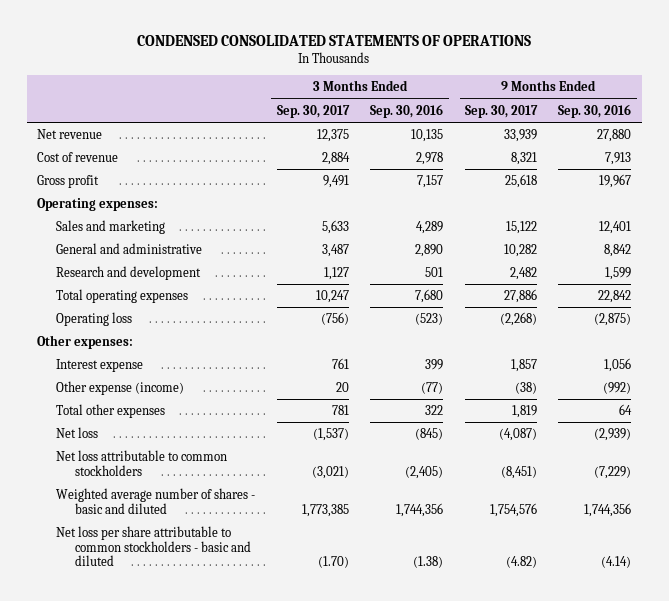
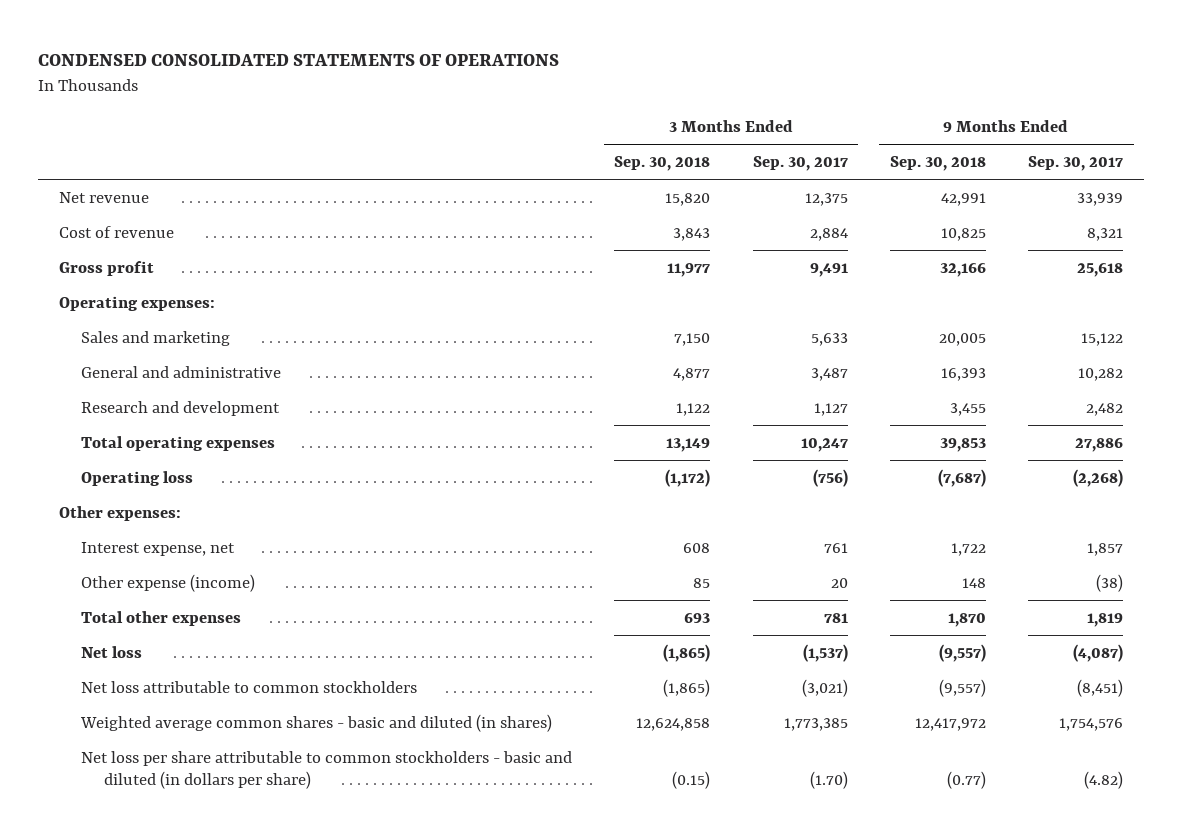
- | 3 Months Ended Sep. 30, 2017 | 3 Months Ended Sep. 30, 2016 | 9 Months Ended Sep. 30, 2017 | 9 Months Ended Sep. 30, 2016
+ | 3 Months Ended Sep. 30, 2018 | 3 Months Ended Sep. 30, 2017 | 9 Months Ended Sep. 30, 2018 | 9 Months Ended Sep. 30, 2017
- Interest expense | 761 | 399 | 1,857 | 1,056
+ Interest expense, net | 608 | 761 | 1,722 | 1,857
- Weighted average number of shares - basic and diluted | 1,773,385 | 1,744,356 | 1,754,576 | 1,744,356
- Net loss per share attributable to common stockholders - basic and diluted | (1.70) | (1.38) | (4.82) | (4.14)
+ Weighted average common shares - basic and diluted (in shares) | 12,624,858 | 1,773,385 | 12,417,972 | 1,754,576
+ Net loss per share attributable to common stockholders - basic and diluted (in dollars per share) | (0.15) | (1.70) | (0.77) | (4.82)

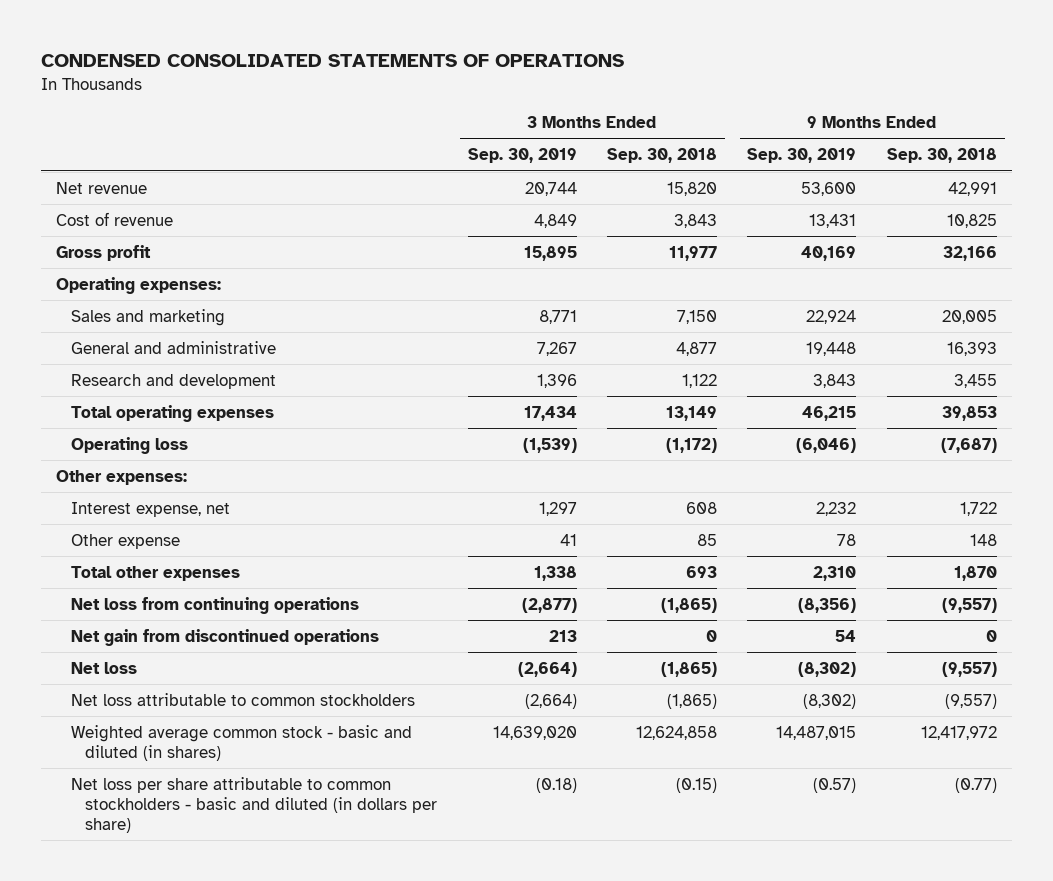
- | 3 Months Ended Sep. 30, 2018 | 3 Months Ended Sep. 30, 2017 | 9 Months Ended Sep. 30, 2018 | 9 Months Ended Sep. 30, 2017
+ | 3 Months Ended Sep. 30, 2019 | 3 Months Ended Sep. 30, 2018 | 9 Months Ended Sep. 30, 2019 | 9 Months Ended Sep. 30, 2018
- Other expense (income) | 85 | 20 | 148 | (38)
+ Other expense | 41 | 85 | 78 | 148
+ Net loss from continuing operations | (2,877) | (1,865) | (8,356) | (9,557)
+ Net gain from discontinued operations | 213 | 0 | 54 | 0
- Weighted average common shares - basic and diluted (in shares) | 12,624,858 | 1,773,385 | 12,417,972 | 1,754,576
+ Weighted average common stock - basic and diluted (in shares) | 14,639,020 | 12,624,858 | 14,487,015 | 12,417,972

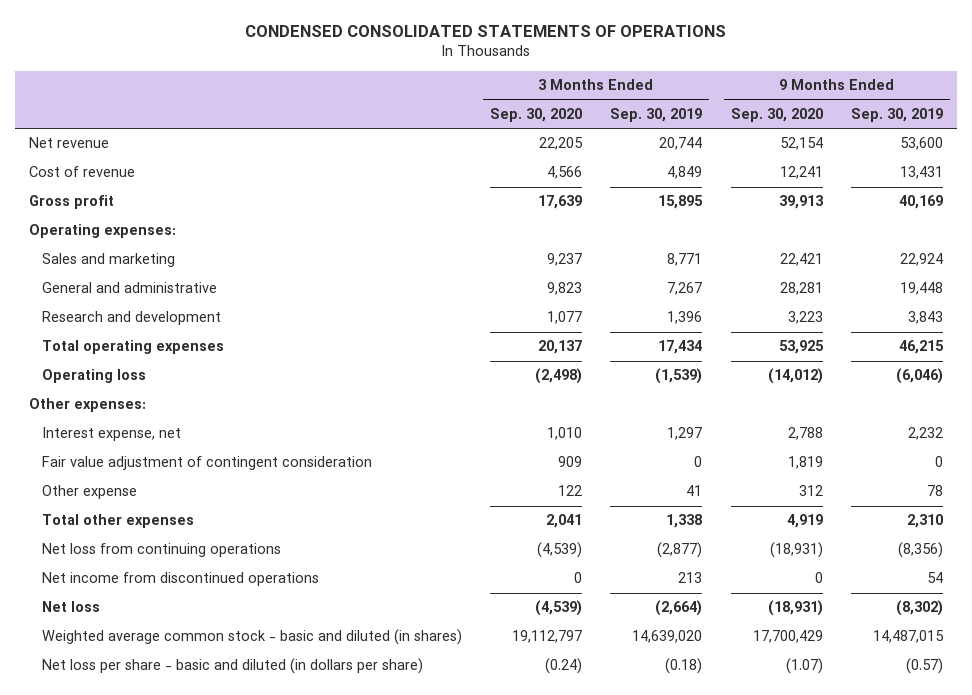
- | 3 Months Ended Sep. 30, 2019 | 3 Months Ended Sep. 30, 2018 | 9 Months Ended Sep. 30, 2019 | 9 Months Ended Sep. 30, 2018
+ | 3 Months Ended Sep. 30, 2020 | 3 Months Ended Sep. 30, 2019 | 9 Months Ended Sep. 30, 2020 | 9 Months Ended Sep. 30, 2019
+ Fair value adjustment of contingent consideration | 909 | 0 | 1,819 | 0
- Net gain from discontinued operations | 213 | 0 | 54 | 0
+ Net income from discontinued operations | 0 | 213 | 0 | 54
- Net loss attributable to common stockholders | (2,664) | (1,865) | (8,302) | (9,557)
- Net loss per share attributable to common stockholders - basic and diluted (in dollars per share) | (0.18) | (0.15) | (0.57) | (0.77)
+ Net loss per share - basic and diluted (in dollars per share) | (0.24) | (0.18) | (1.07) | (0.57)

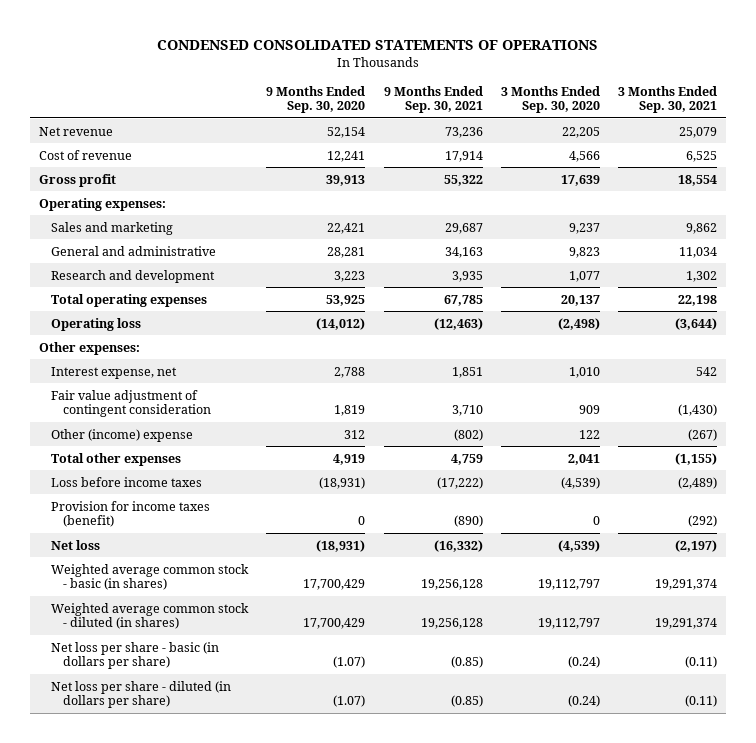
- | 3 Months Ended Sep. 30, 2020 | 3 Months Ended Sep. 30, 2019 | 9 Months Ended Sep. 30, 2020 | 9 Months Ended Sep. 30, 2019
+ | 9 Months Ended Sep. 30, 2020 | 9 Months Ended Sep. 30, 2021 | 3 Months Ended Sep. 30, 2020 | 3 Months Ended Sep. 30, 2021
- Other expense | 122 | 41 | 312 | 78
+ Other (income) expense | 312 | (802) | 122 | (267)
- Net loss from continuing operations | (4,539) | (2,877) | (18,931) | (8,356)
- Net income from discontinued operations | 0 | 213 | 0 | 54
+ Loss before income taxes | (18,931) | (17,222) | (4,539) | (2,489)
+ Provision for income taxes (benefit) | 0 | (890) | 0 | (292)
- Weighted average common stock - basic and diluted (in shares) | 19,112,797 | 14,639,020 | 17,700,429 | 14,487,015
- Net loss per share - basic and diluted (in dollars per share) | (0.24) | (0.18) | (1.07) | (0.57)
+ Weighted average common stock - basic (in shares) | 17,700,429 | 19,256,128 | 19,112,797 | 19,291,374
+ Weighted average common stock - diluted (in shares) | 17,700,429 | 19,256,128 | 19,112,797 | 19,291,374
+ Net loss per share - basic (in dollars per share) | (1.07) | (0.85) | (0.24) | (0.11)
+ Net loss per share - diluted (in dollars per share) | (1.07) | (0.85) | (0.24) | (0.11)

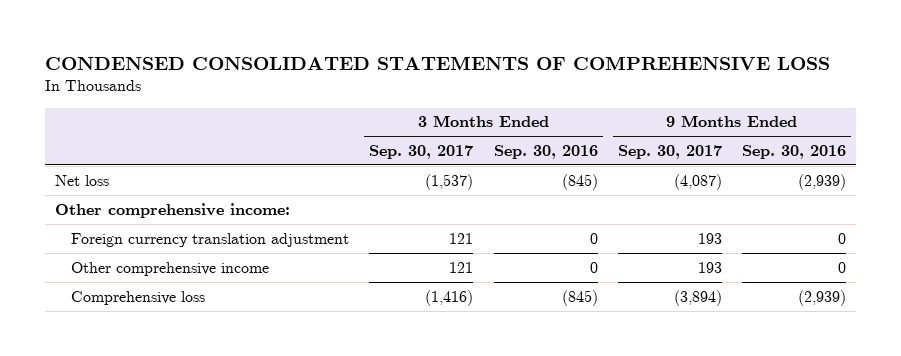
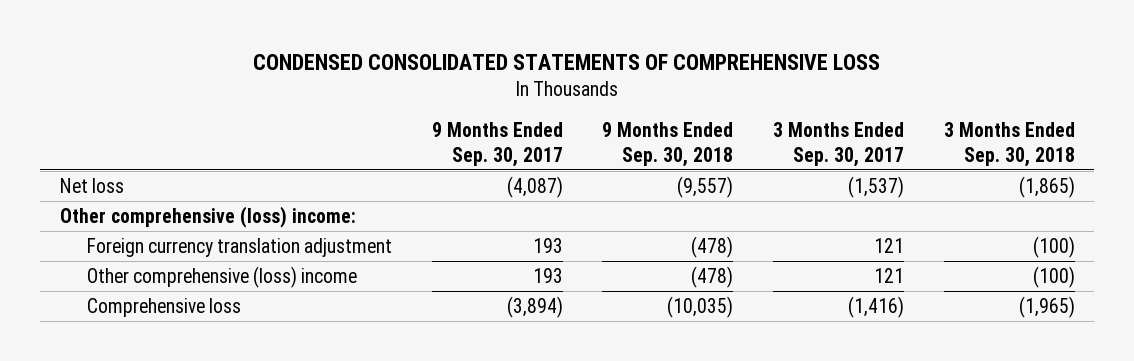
- | 3 Months Ended Sep. 30, 2017 | 3 Months Ended Sep. 30, 2016 | 9 Months Ended Sep. 30, 2017 | 9 Months Ended Sep. 30, 2016
+ | 9 Months Ended Sep. 30, 2017 | 9 Months Ended Sep. 30, 2018 | 3 Months Ended Sep. 30, 2017 | 3 Months Ended Sep. 30, 2018
- Other comprehensive income:
+ Other comprehensive (loss) income:
- Other comprehensive income | 121 | 0 | 193 | 0
+ Other comprehensive (loss) income | 193 | (478) | 121 | (100)

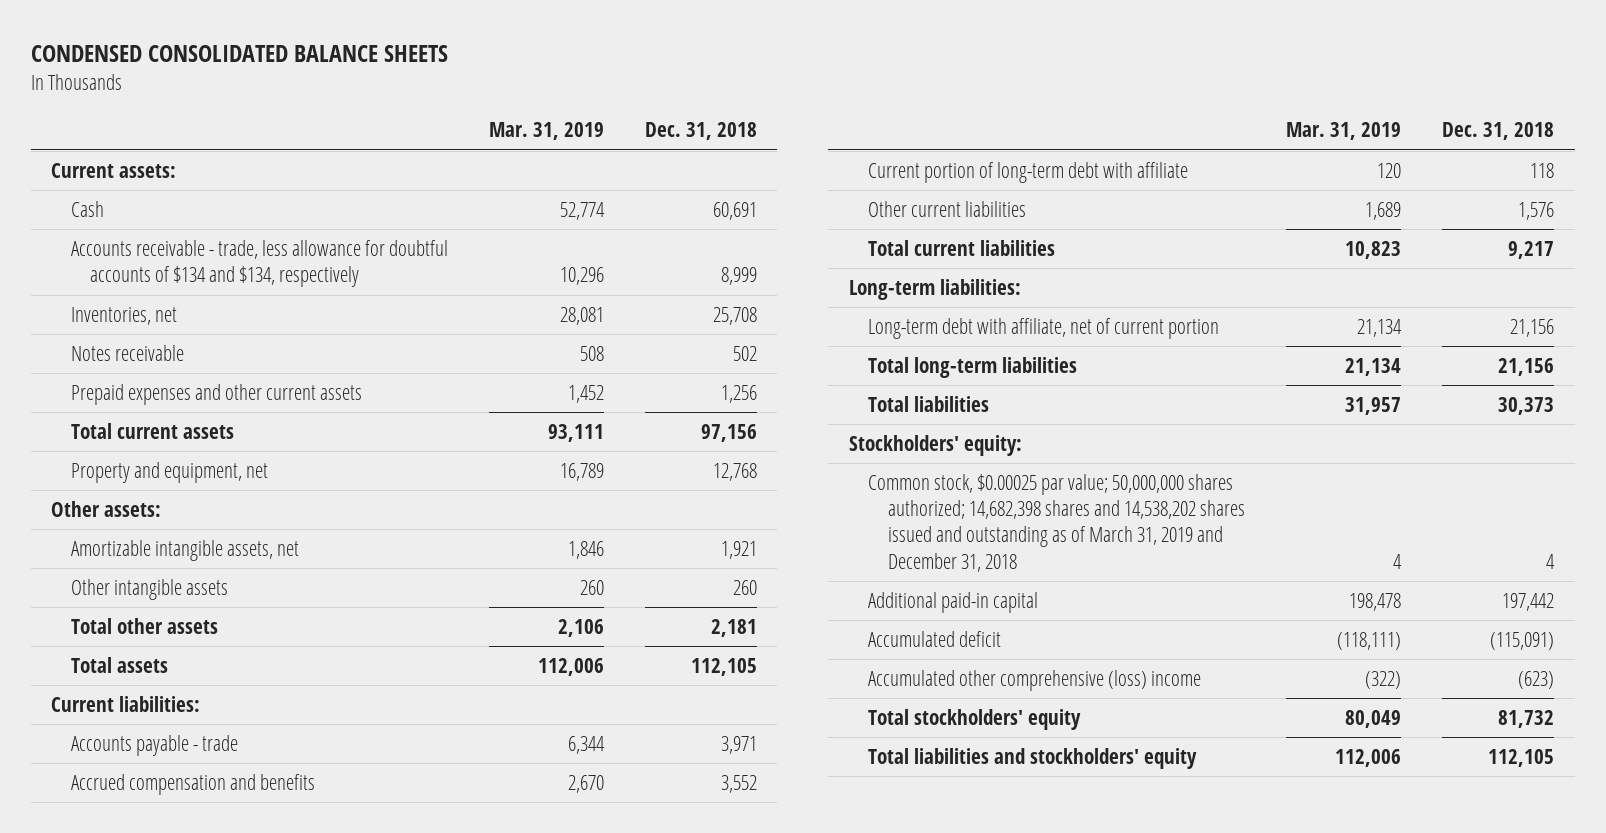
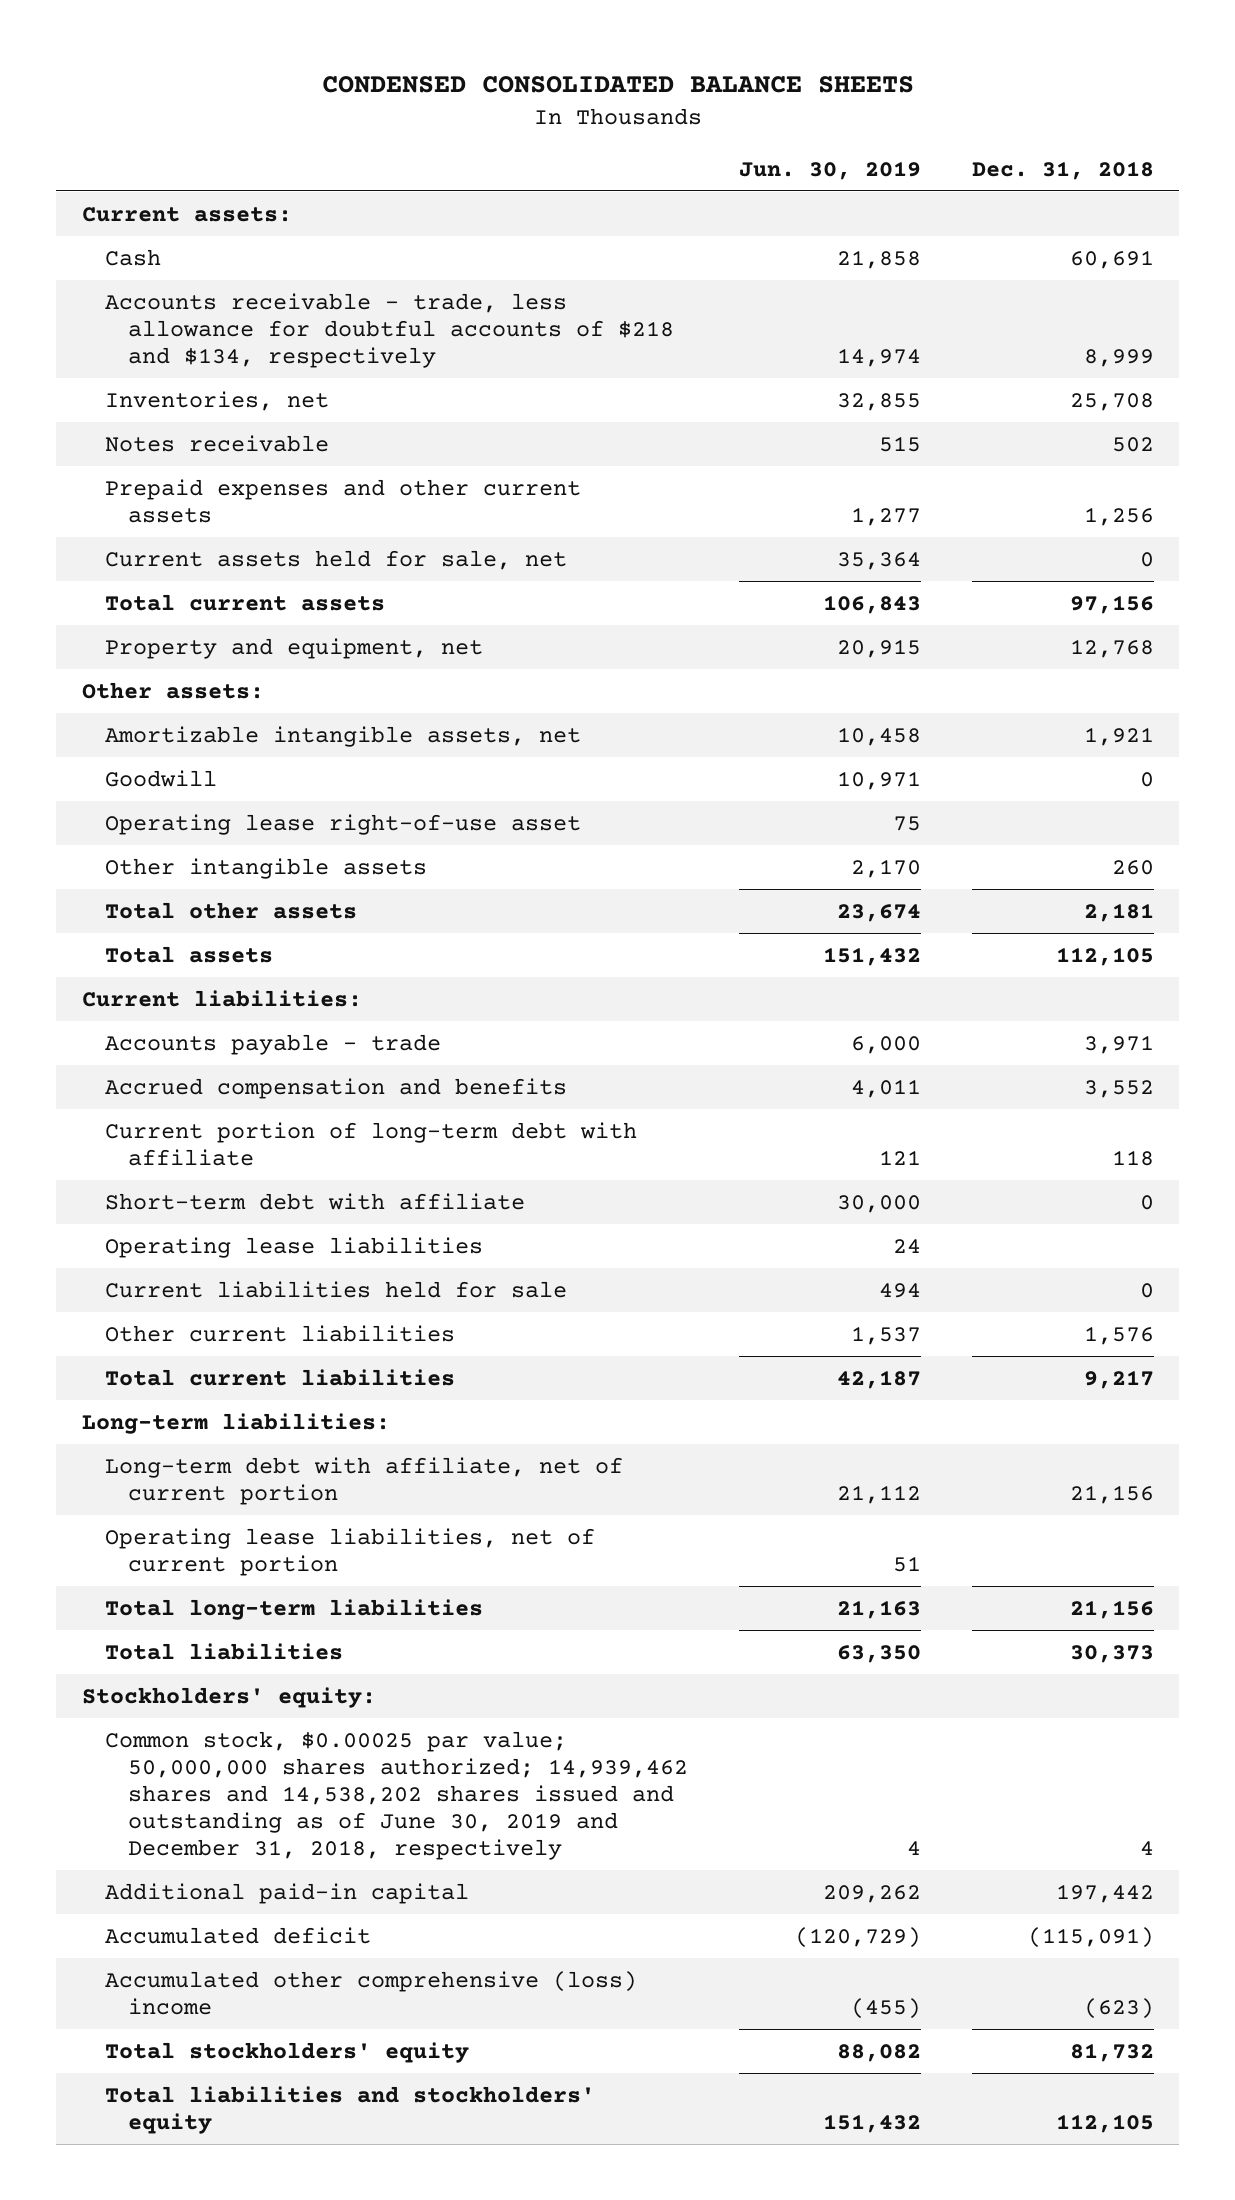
- | Mar. 31, 2019 | Dec. 31, 2018
+ | Jun. 30, 2019 | Dec. 31, 2018
- Accounts receivable - trade, less allowance for doubtful accounts of $134 and $134, respectively | 10,296 | 8,999
+ Accounts receivable - trade, less allowance for doubtful accounts of $218 and $134, respectively | 14,974 | 8,999
+ Current assets held for sale, net | 35,364 | 0
+ Goodwill | 10,971 | 0
+ Operating lease right-of-use asset | 75 |
+ Short-term debt with affiliate | 30,000 | 0
+ Operating lease liabilities | 24 |
+ Current liabilities held for sale | 494 | 0
+ Operating lease liabilities, net of current portion | 51 |
- Common stock, $0.00025 par value; 50,000,000 shares authorized; 14,682,398 shares and 14,538,202 shares issued and outstanding as of March 31, 2019 and December 31, 2018 | 4 | 4
+ Common stock, $0.00025 par value; 50,000,000 shares authorized; 14,939,462 shares and 14,538,202 shares issued and outstanding as of June 30, 2019 and December 31, 2018, respectively | 4 | 4

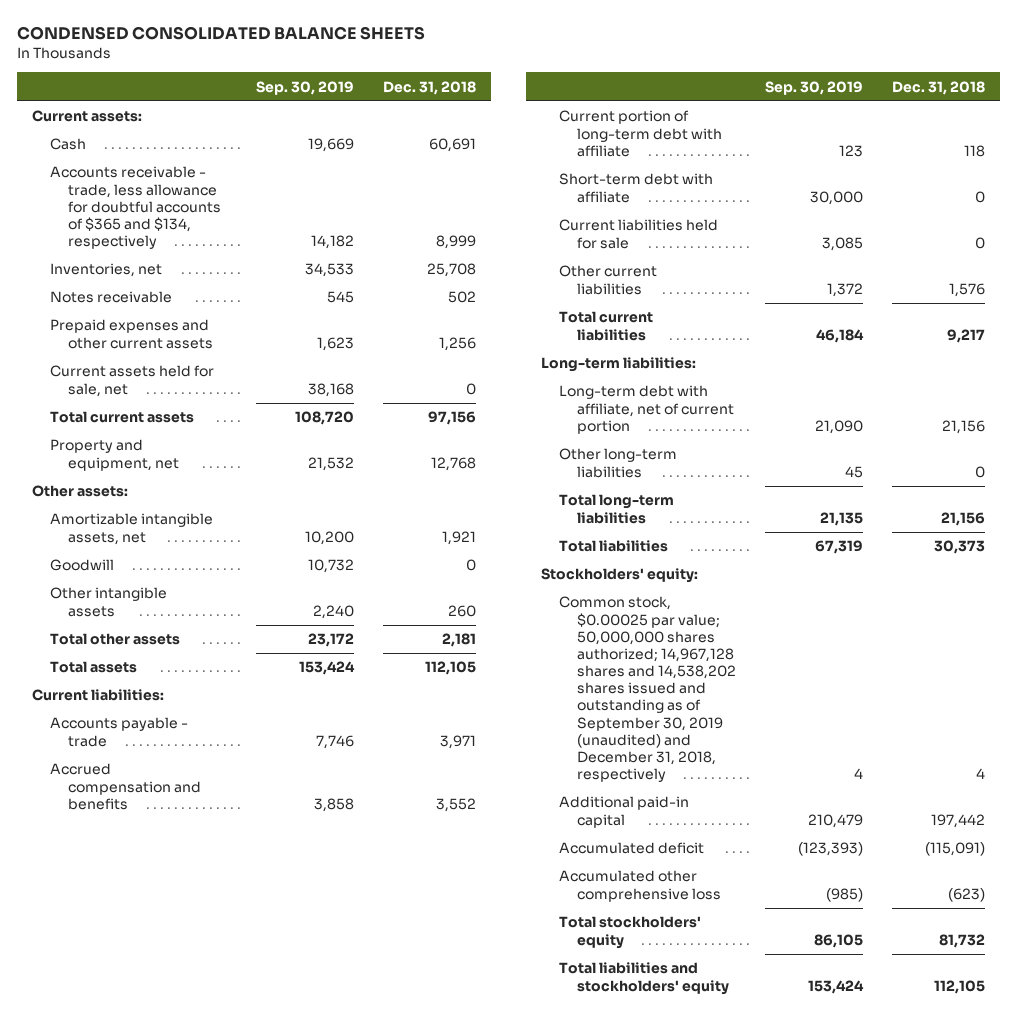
- | Jun. 30, 2019 | Dec. 31, 2018
+ | Sep. 30, 2019 | Dec. 31, 2018
- Accounts receivable - trade, less allowance for doubtful accounts of $218 and $134, respectively | 14,974 | 8,999
+ Accounts receivable - trade, less allowance for doubtful accounts of $365 and $134, respectively | 14,182 | 8,999
- Operating lease right-of-use asset | 75 |
- Operating lease liabilities | 24 |
- Operating lease liabilities, net of current portion | 51 |
+ Other long-term liabilities | 45 | 0
- Common stock, $0.00025 par value; 50,000,000 shares authorized; 14,939,462 shares and 14,538,202 shares issued and outstanding as of June 30, 2019 and December 31, 2018, respectively | 4 | 4
+ Common stock, $0.00025 par value; 50,000,000 shares authorized; 14,967,128 shares and 14,538,202 shares issued and outstanding as of September 30, 2019 (unaudited) and December 31, 2018, respectively | 4 | 4
- Accumulated other comprehensive (loss) income | (455) | (623)
+ Accumulated other comprehensive loss | (985) | (623)

